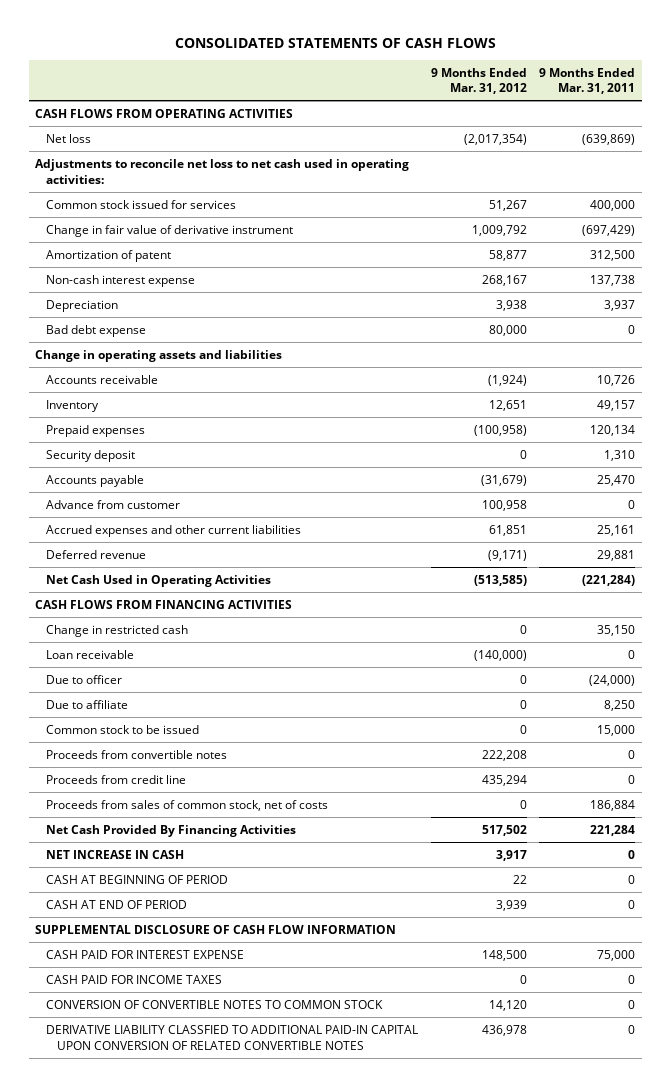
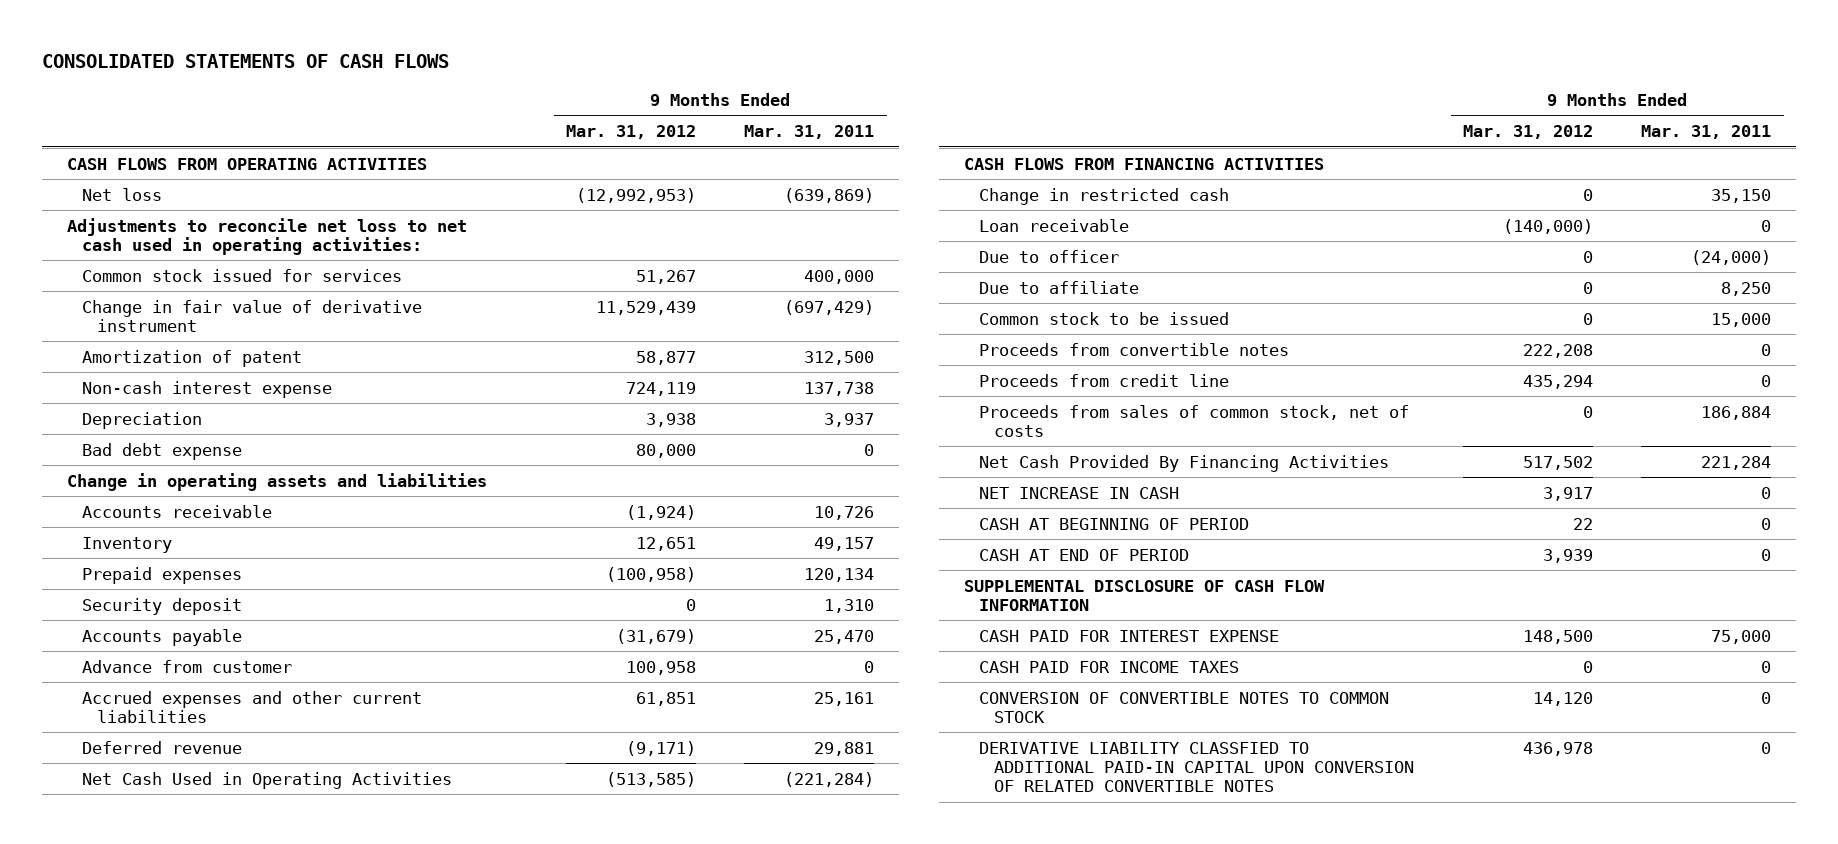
- Net loss | (2,017,354) | (639,869)
+ Net loss | (12,992,953) | (639,869)
- Change in fair value of derivative instrument | 1,009,792 | (697,429)
+ Change in fair value of derivative instrument | 11,529,439 | (697,429)
- Non-cash interest expense | 268,167 | 137,738
+ Non-cash interest expense | 724,119 | 137,738

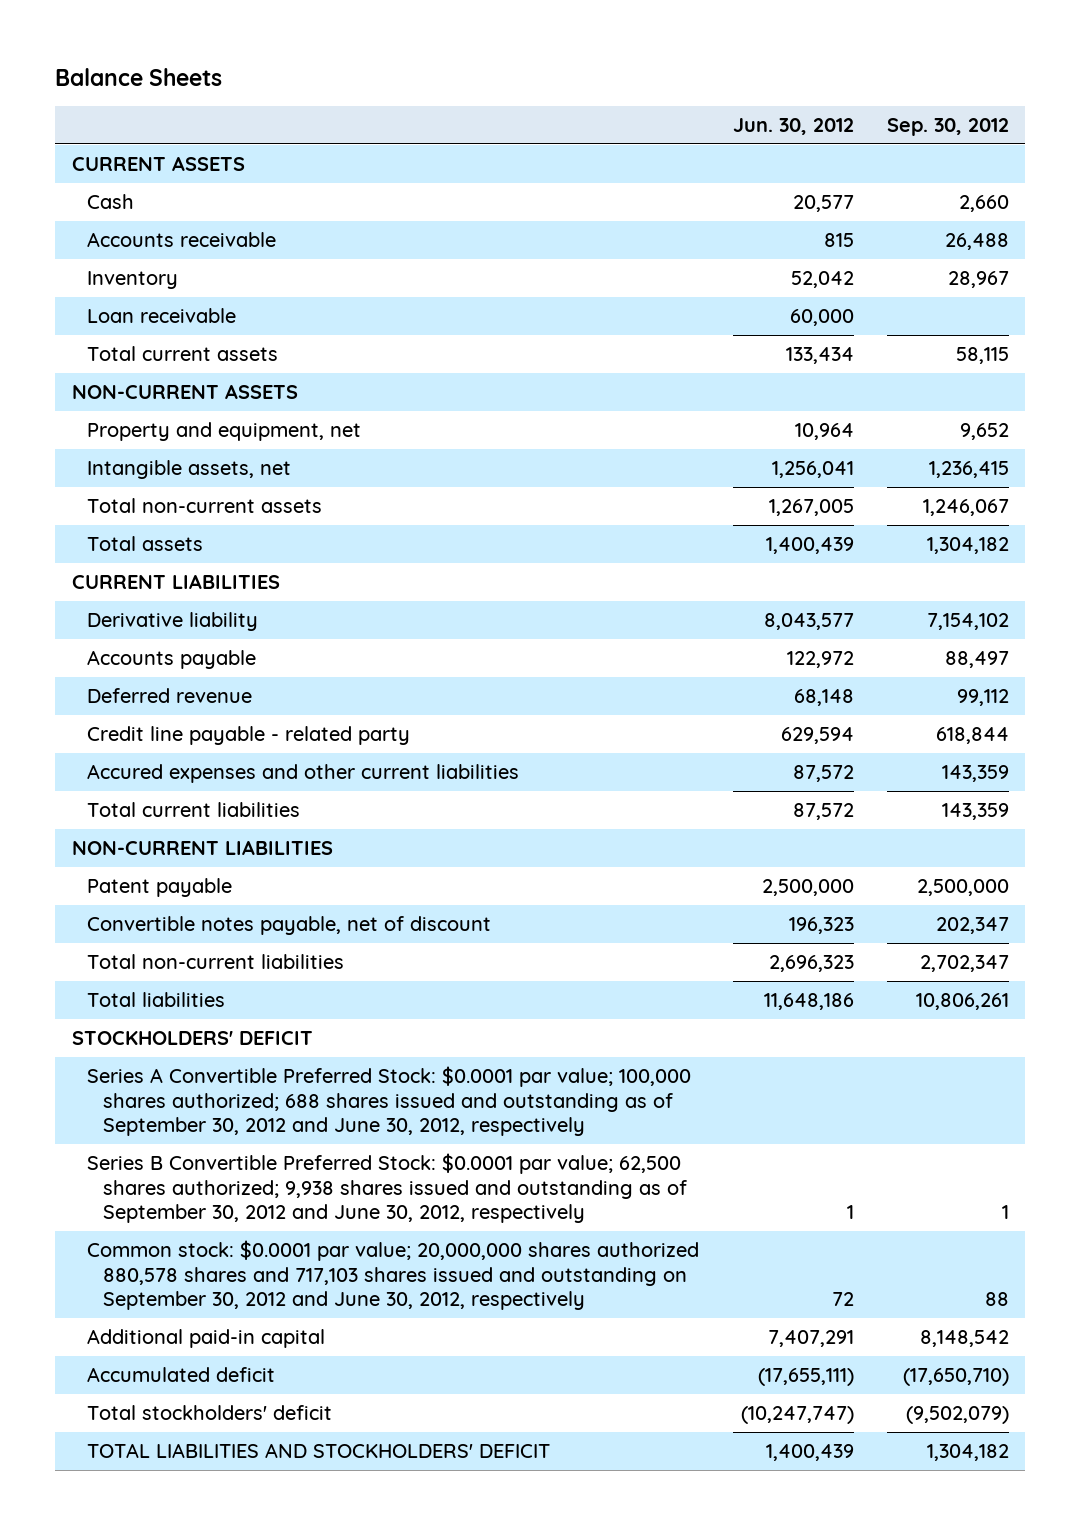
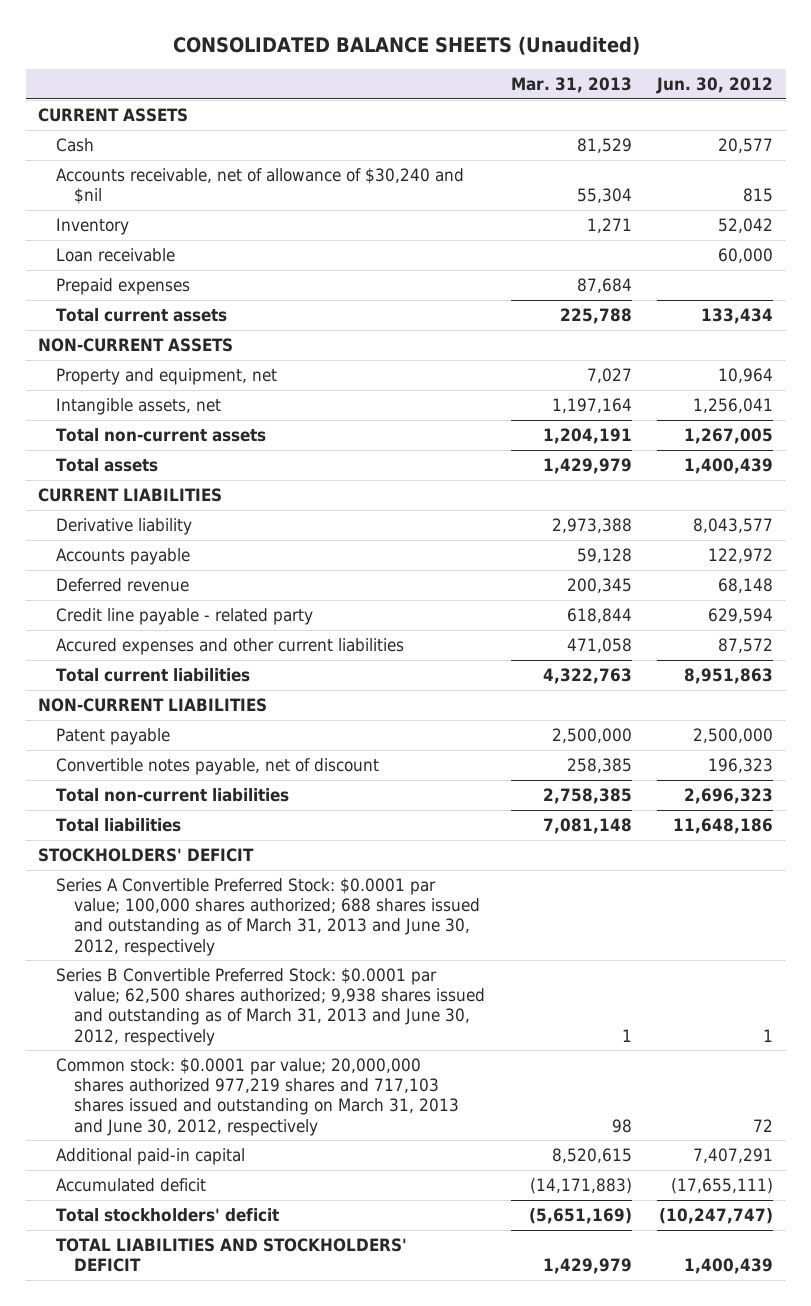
- Balance Sheets
+ CONSOLIDATED BALANCE SHEETS (Unaudited)
- | Jun. 30, 2012 | Sep. 30, 2012
+ | Mar. 31, 2013 | Jun. 30, 2012
- Accounts receivable | 815 | 26,488
+ Accounts receivable, net of allowance of $30,240 and $nil | 55,304 | 815
+ Prepaid expenses | 87,684 |
- Total current liabilities | 87,572 | 143,359
+ Total current liabilities | 4,322,763 | 8,951,863
- Series A Convertible Preferred Stock: $0.0001 par value; 100,000 shares authorized; 688 shares issued and outstanding as of September 30, 2012 and June 30, 2012, respectively
- Series B Convertible Preferred Stock: $0.0001 par value; 62,500 shares authorized; 9,938 shares issued and outstanding as of September 30, 2012 and June 30, 2012, respectively | 1 | 1
- Common stock: $0.0001 par value; 20,000,000 shares authorized 880,578 shares and 717,103 shares issued and outstanding on September 30, 2012 and June 30, 2012, respectively | 72 | 88
+ Series A Convertible Preferred Stock: $0.0001 par value; 100,000 shares authorized; 688 shares issued and outstanding as of March 31, 2013 and June 30, 2012, respectively
+ Series B Convertible Preferred Stock: $0.0001 par value; 62,500 shares authorized; 9,938 shares issued and outstanding as of March 31, 2013 and June 30, 2012, respectively | 1 | 1
+ Common stock: $0.0001 par value; 20,000,000 shares authorized 977,219 shares and 717,103 shares issued and outstanding on March 31, 2013 and June 30, 2012, respectively | 98 | 72

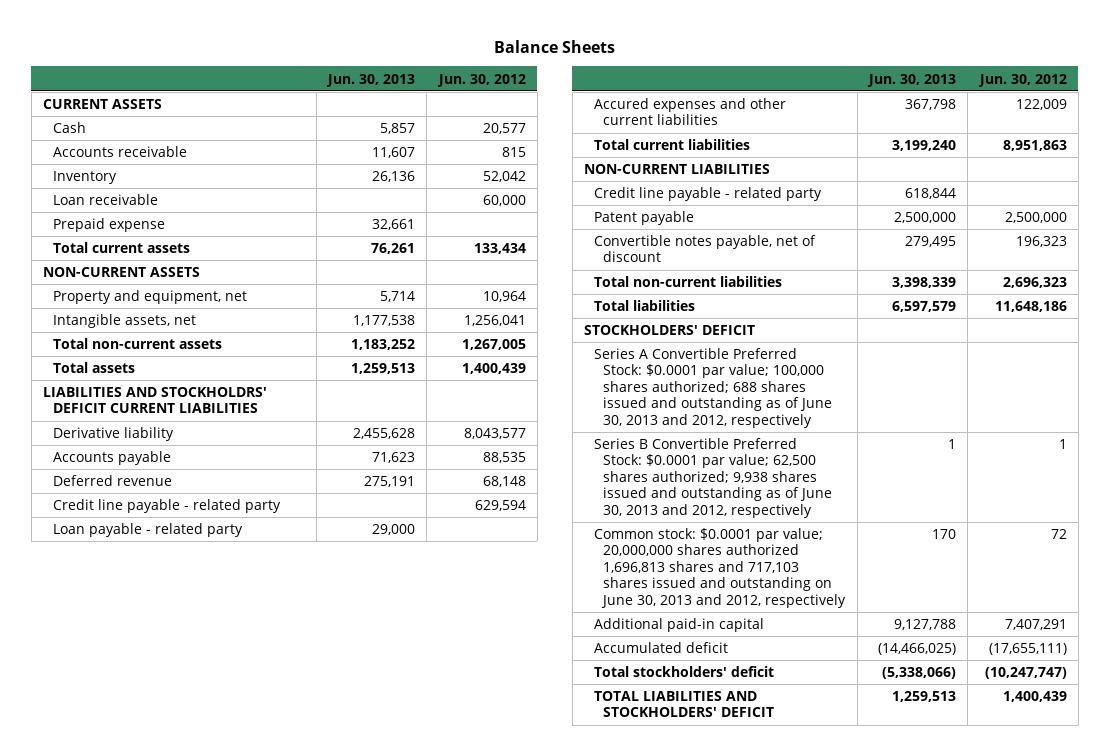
- CONSOLIDATED BALANCE SHEETS (Unaudited)
+ Balance Sheets
- | Mar. 31, 2013 | Jun. 30, 2012
+ | Jun. 30, 2013 | Jun. 30, 2012
- Accounts receivable, net of allowance of $30,240 and $nil | 55,304 | 815
+ Accounts receivable | 11,607 | 815
- Prepaid expenses | 87,684 |
+ Prepaid expense | 32,661 |
- CURRENT LIABILITIES
+ LIABILITIES AND STOCKHOLDRS' DEFICIT CURRENT LIABILITIES
- Accounts payable | 59,128 | 122,972
+ Accounts payable | 71,623 | 88,535
- Accured expenses and other current liabilities | 471,058 | 87,572
+ Loan payable - related party | 29,000 |
+ Accured expenses and other current liabilities | 367,798 | 122,009
+ Credit line payable - related party | 618,844 |
- Series A Convertible Preferred Stock: $0.0001 par value; 100,000 shares authorized; 688 shares issued and outstanding as of March 31, 2013 and June 30, 2012, respectively
- Series B Convertible Preferred Stock: $0.0001 par value; 62,500 shares authorized; 9,938 shares issued and outstanding as of March 31, 2013 and June 30, 2012, respectively | 1 | 1
- Common stock: $0.0001 par value; 20,000,000 shares authorized 977,219 shares and 717,103 shares issued and outstanding on March 31, 2013 and June 30, 2012, respectively | 98 | 72
+ Series A Convertible Preferred Stock: $0.0001 par value; 100,000 shares authorized; 688 shares issued and outstanding as of June 30, 2013 and 2012, respectively
+ Series B Convertible Preferred Stock: $0.0001 par value; 62,500 shares authorized; 9,938 shares issued and outstanding as of June 30, 2013 and 2012, respectively | 1 | 1
+ Common stock: $0.0001 par value; 20,000,000 shares authorized 1,696,813 shares and 717,103 shares issued and outstanding on June 30, 2013 and 2012, respectively | 170 | 72

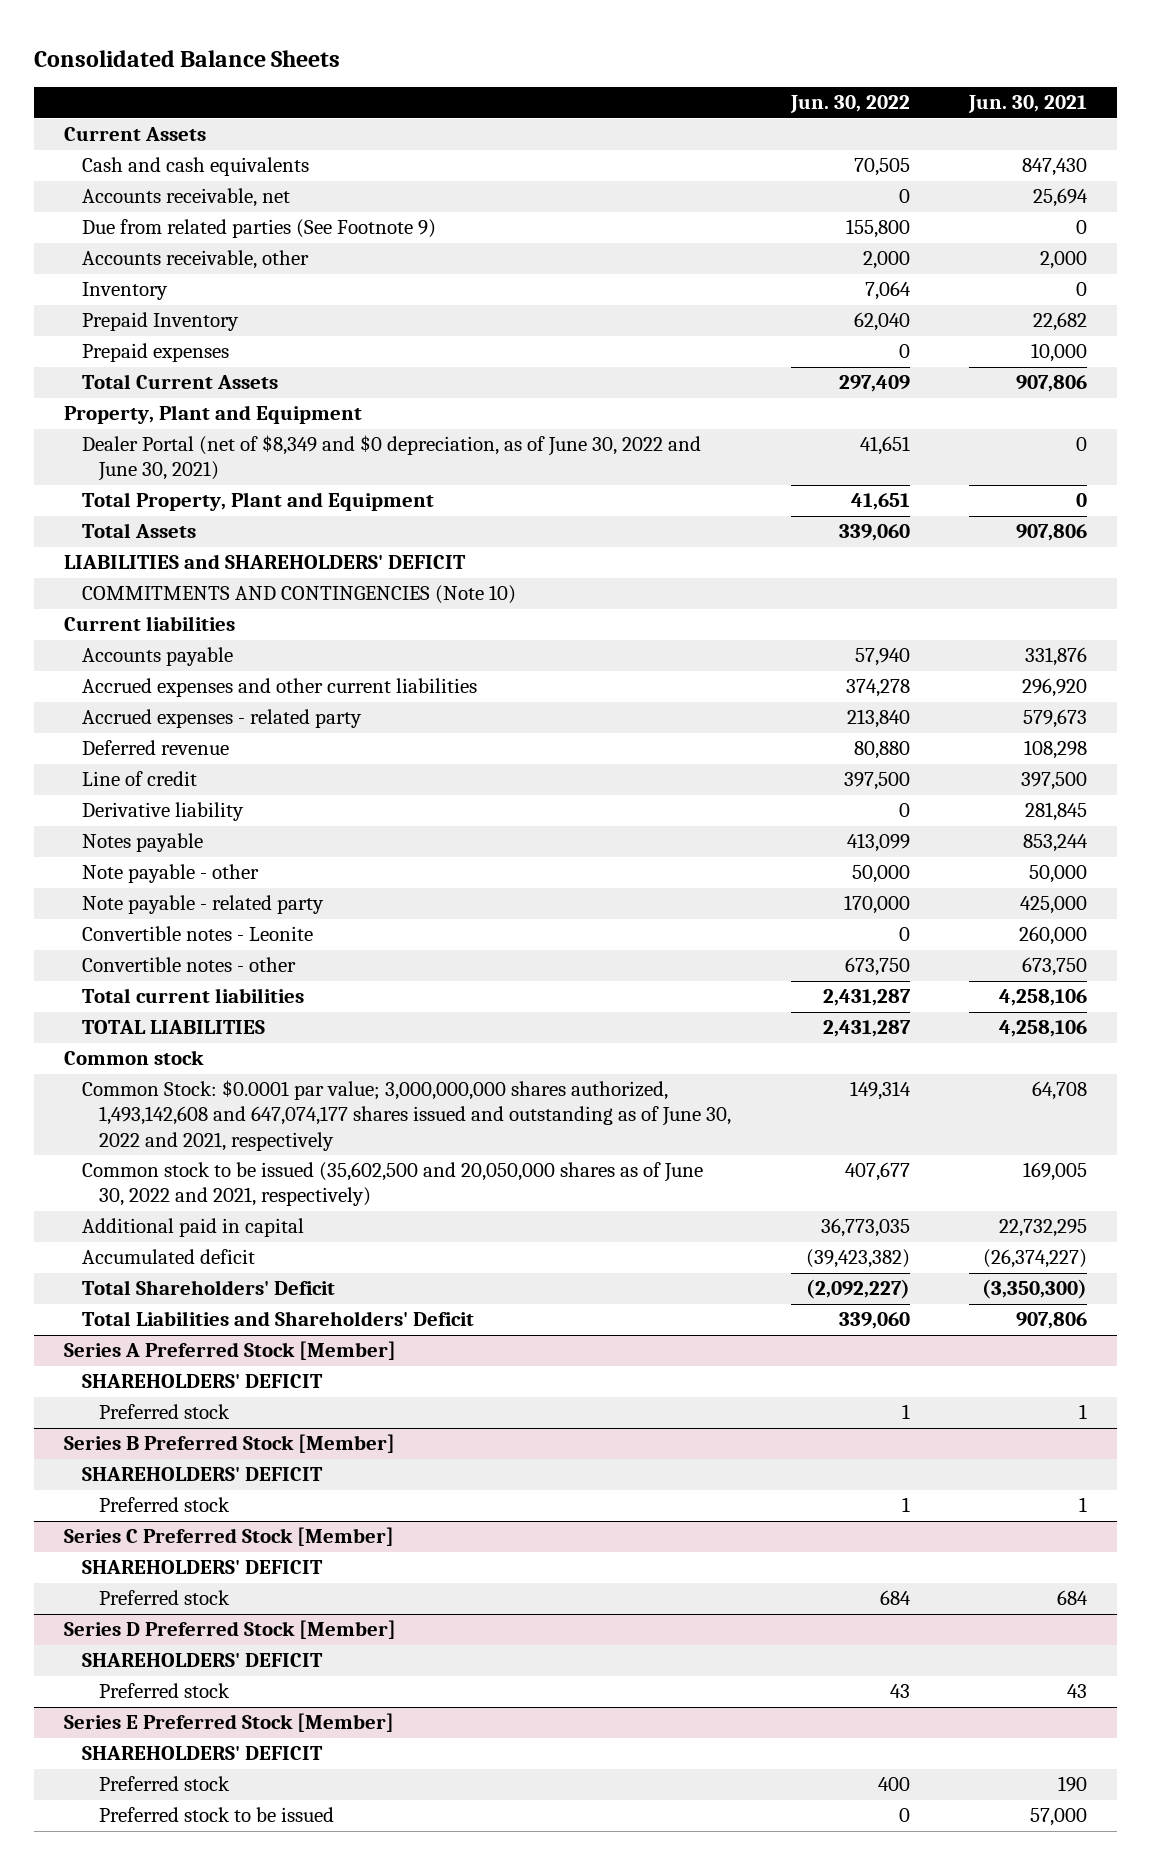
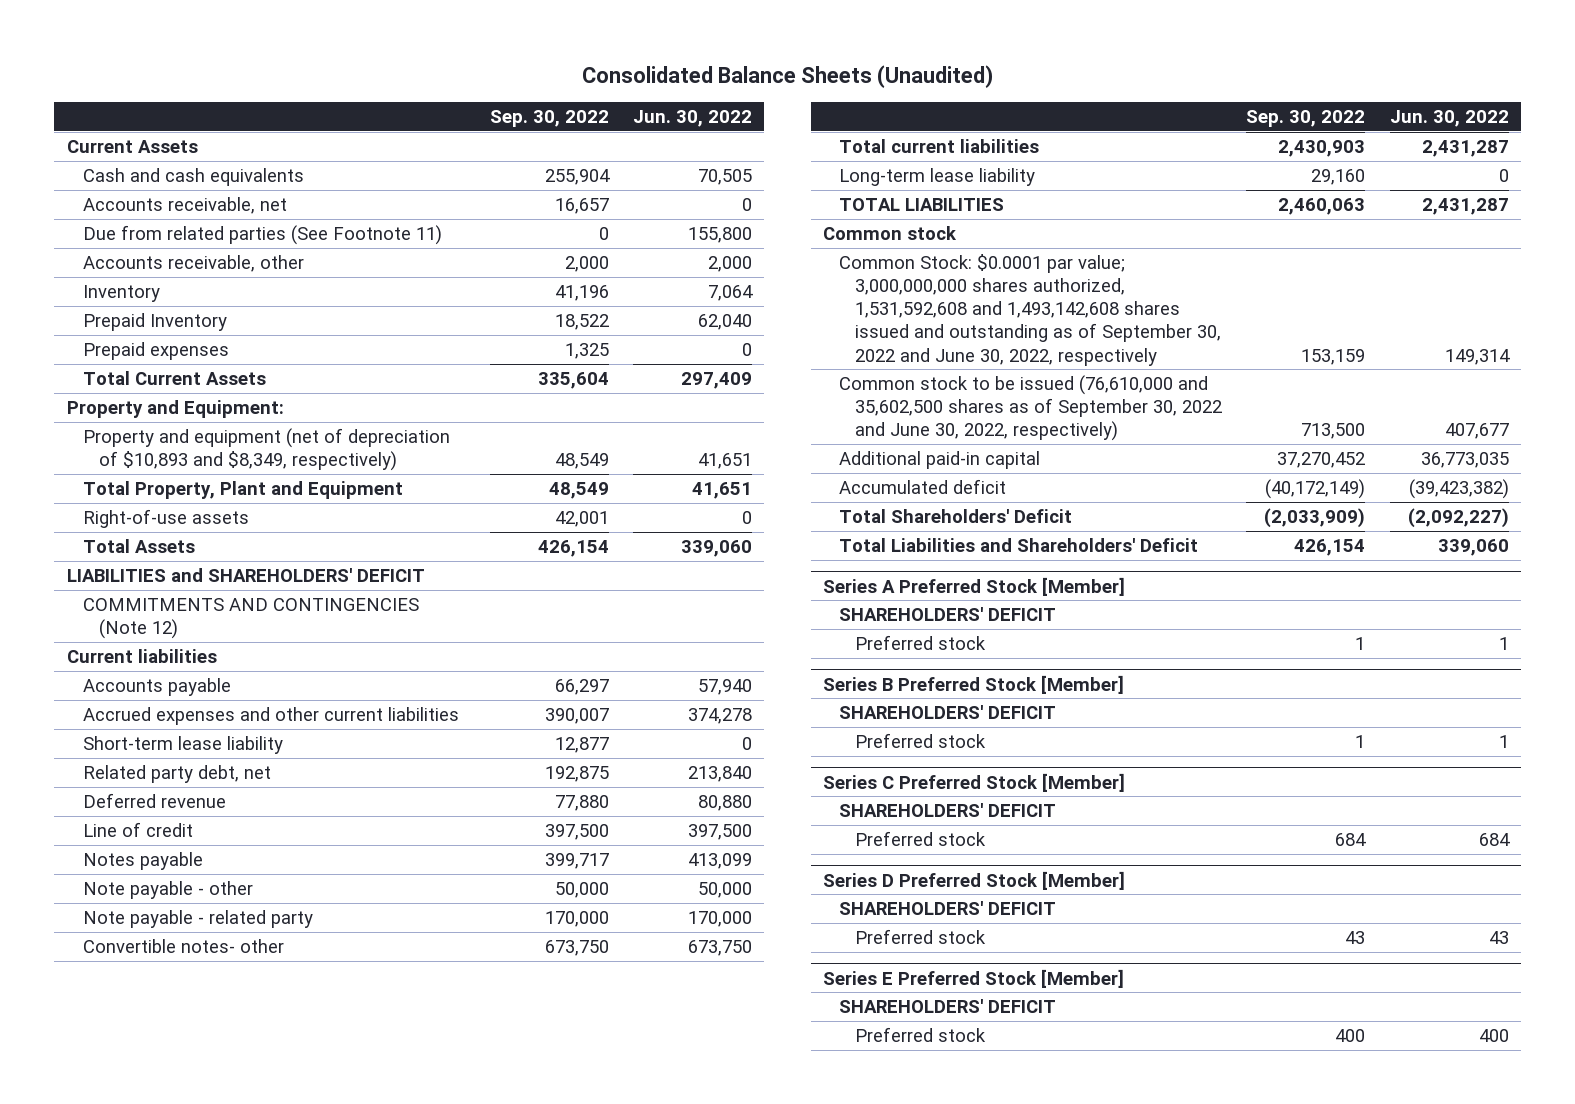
- Consolidated Balance Sheets
+ Consolidated Balance Sheets (Unaudited)
- | Jun. 30, 2022 | Jun. 30, 2021
+ | Sep. 30, 2022 | Jun. 30, 2022
- Due from related parties (See Footnote 9) | 155,800 | 0
+ Due from related parties (See Footnote 11) | 0 | 155,800
- Property, Plant and Equipment
- Dealer Portal (net of $8,349 and $0 depreciation, as of June 30, 2022 and June 30, 2021) | 41,651 | 0
+ Property and Equipment:
+ Property and equipment (net of depreciation of $10,893 and $8,349, respectively) | 48,549 | 41,651
+ Right-of-use assets | 42,001 | 0
- COMMITMENTS AND CONTINGENCIES (Note 10)
+ COMMITMENTS AND CONTINGENCIES (Note 12)
- Accrued expenses - related party | 213,840 | 579,673
+ Short-term lease liability | 12,877 | 0
+ Related party debt, net | 192,875 | 213,840
- Derivative liability | 0 | 281,845
- Convertible notes - Leonite | 0 | 260,000
- Convertible notes - other | 673,750 | 673,750
+ Convertible notes- other | 673,750 | 673,750
+ Long-term lease liability | 29,160 | 0
- Common Stock: $0.0001 par value; 3,000,000,000 shares authorized, 1,493,142,608 and 647,074,177 shares issued and outstanding as of June 30, 2022 and 2021, respectively | 149,314 | 64,708
- Common stock to be issued (35,602,500 and 20,050,000 shares as of June 30, 2022 and 2021, respectively) | 407,677 | 169,005
- Additional paid in capital | 36,773,035 | 22,732,295
+ Common Stock: $0.0001 par value; 3,000,000,000 shares authorized, 1,531,592,608 and 1,493,142,608 shares issued and outstanding as of September 30, 2022 and June 30, 2022, respectively | 153,159 | 149,314
+ Common stock to be issued (76,610,000 and 35,602,500 shares as of September 30, 2022 and June 30, 2022, respectively) | 713,500 | 407,677
+ Additional paid-in capital | 37,270,452 | 36,773,035
@ Series E Preferred Stock [Member]
- Preferred stock to be issued | 0 | 57,000

